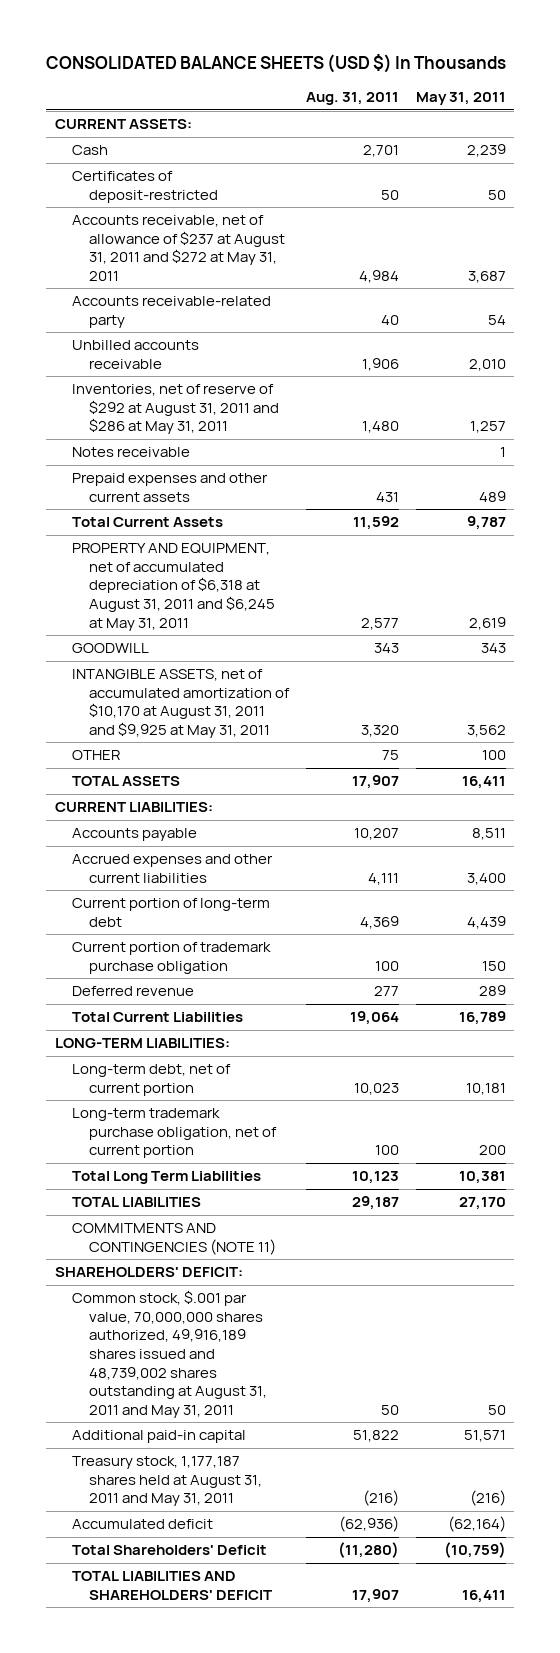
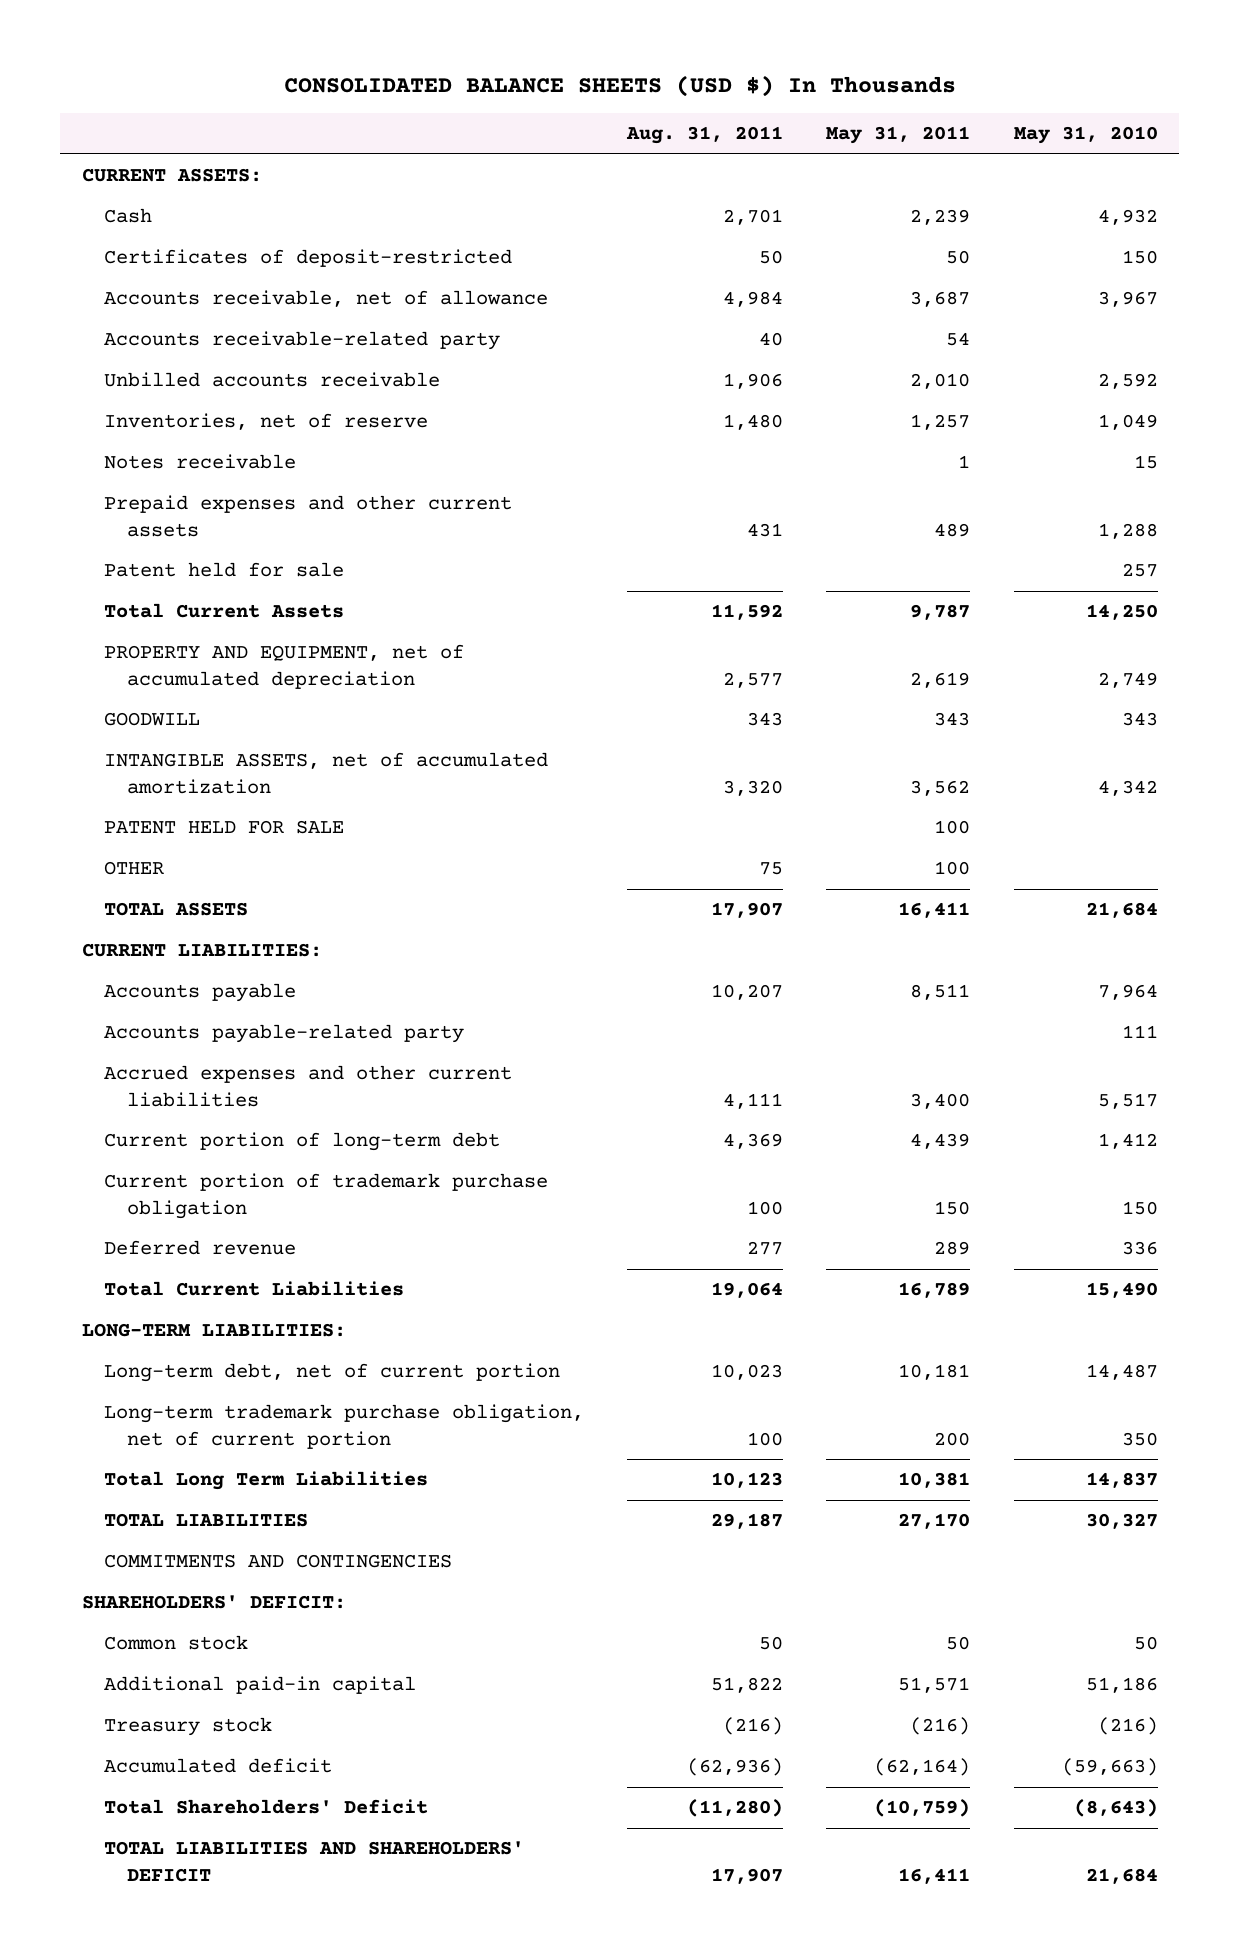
- | Aug. 31, 2011 | May 31, 2011
+ | Aug. 31, 2011 | May 31, 2011 | May 31, 2010
- Accounts receivable, net of allowance of $237 at August 31, 2011 and $272 at May 31, 2011 | 4,984 | 3,687
+ Accounts receivable, net of allowance | 4,984 | 3,687 | 3,967
- Inventories, net of reserve of $292 at August 31, 2011 and $286 at May 31, 2011 | 1,480 | 1,257
+ Inventories, net of reserve | 1,480 | 1,257 | 1,049
+ Patent held for sale | | | 257
- PROPERTY AND EQUIPMENT, net of accumulated depreciation of $6,318 at August 31, 2011 and $6,245 at May 31, 2011 | 2,577 | 2,619
+ PROPERTY AND EQUIPMENT, net of accumulated depreciation | 2,577 | 2,619 | 2,749
- INTANGIBLE ASSETS, net of accumulated amortization of $10,170 at August 31, 2011 and $9,925 at May 31, 2011 | 3,320 | 3,562
+ INTANGIBLE ASSETS, net of accumulated amortization | 3,320 | 3,562 | 4,342
+ PATENT HELD FOR SALE | | 100 |
+ Accounts payable-related party | | | 111
- COMMITMENTS AND CONTINGENCIES (NOTE 11)
+ COMMITMENTS AND CONTINGENCIES
- Common stock, $.001 par value, 70,000,000 shares authorized, 49,916,189 shares issued and 48,739,002 shares outstanding at August 31, 2011 and May 31, 2011 | 50 | 50
+ Common stock | 50 | 50 | 50
- Treasury stock, 1,177,187 shares held at August 31, 2011 and May 31, 2011 | (216) | (216)
+ Treasury stock | (216) | (216) | (216)

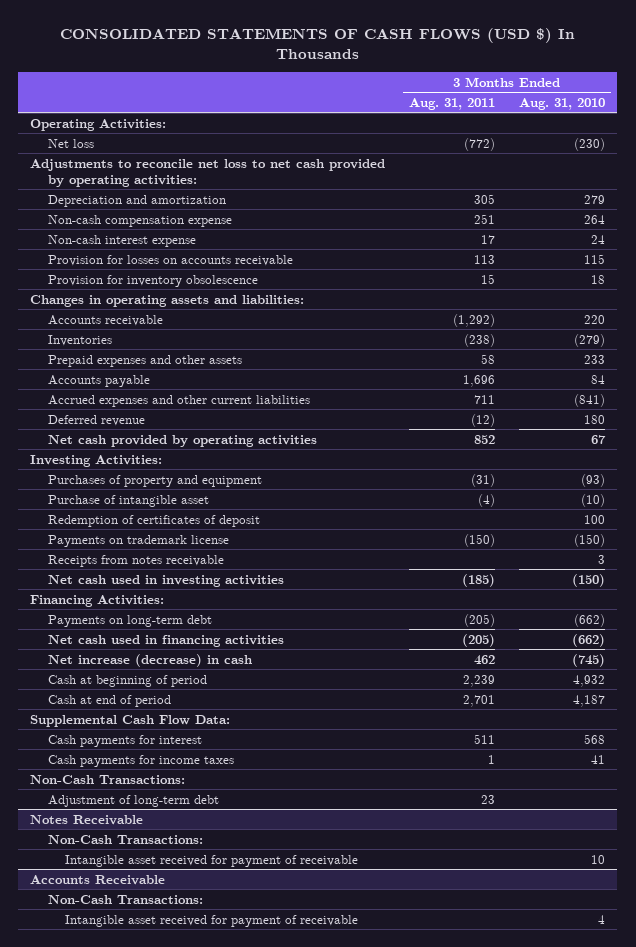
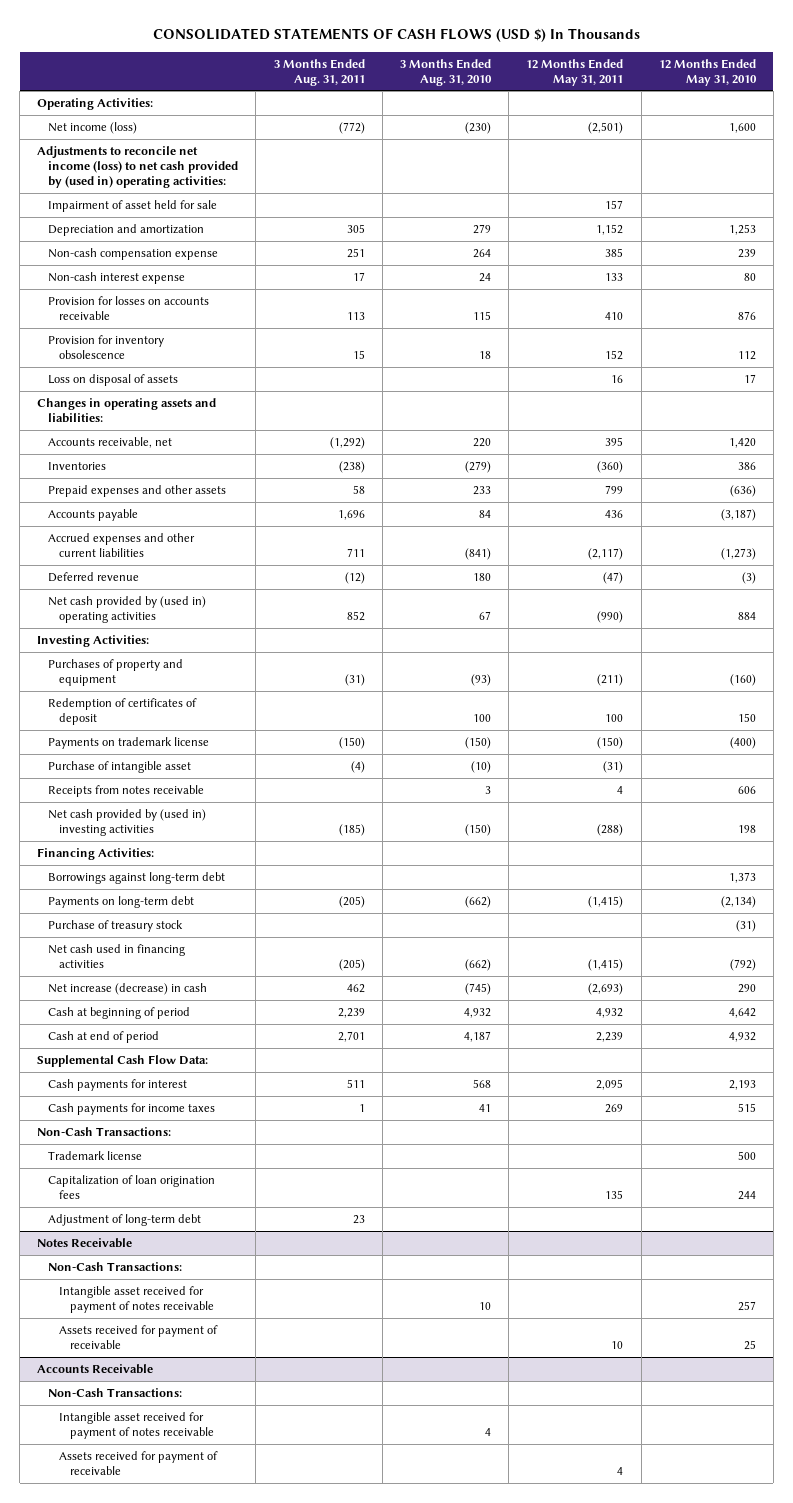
- | 3 Months Ended Aug. 31, 2011 | 3 Months Ended Aug. 31, 2010
+ | 3 Months Ended Aug. 31, 2011 | 3 Months Ended Aug. 31, 2010 | 12 Months Ended May 31, 2011 | 12 Months Ended May 31, 2010
- Net loss | (772) | (230)
- Adjustments to reconcile net loss to net cash provided by operating activities:
+ Net income (loss) | (772) | (230) | (2,501) | 1,600
+ Adjustments to reconcile net income (loss) to net cash provided by (used in) operating activities:
+ Impairment of asset held for sale | | | 157 |
+ Loss on disposal of assets | | | 16 | 17
- Accounts receivable | (1,292) | 220
+ Accounts receivable, net | (1,292) | 220 | 395 | 1,420
- Net cash provided by operating activities | 852 | 67
+ Net cash provided by (used in) operating activities | 852 | 67 | (990) | 884
moved down: Purchase of intangible asset | (4) | (10) | (31) |
- Net cash used in investing activities | (185) | (150)
+ Net cash provided by (used in) investing activities | (185) | (150) | (288) | 198
+ Borrowings against long-term debt | | | | 1,373
+ Purchase of treasury stock | | | | (31)
+ Trademark license | | | | 500
+ Capitalization of loan origination fees | | | 135 | 244
@ Notes Receivable
- Intangible asset received for payment of receivable | | 10
+ Intangible asset received for payment of notes receivable | | 10 | | 257
+ Assets received for payment of receivable | | | 10 | 25
@ Accounts Receivable
- Intangible asset received for payment of receivable | | 4
+ Intangible asset received for payment of notes receivable | | 4 | |
+ Assets received for payment of receivable | | | 4 |

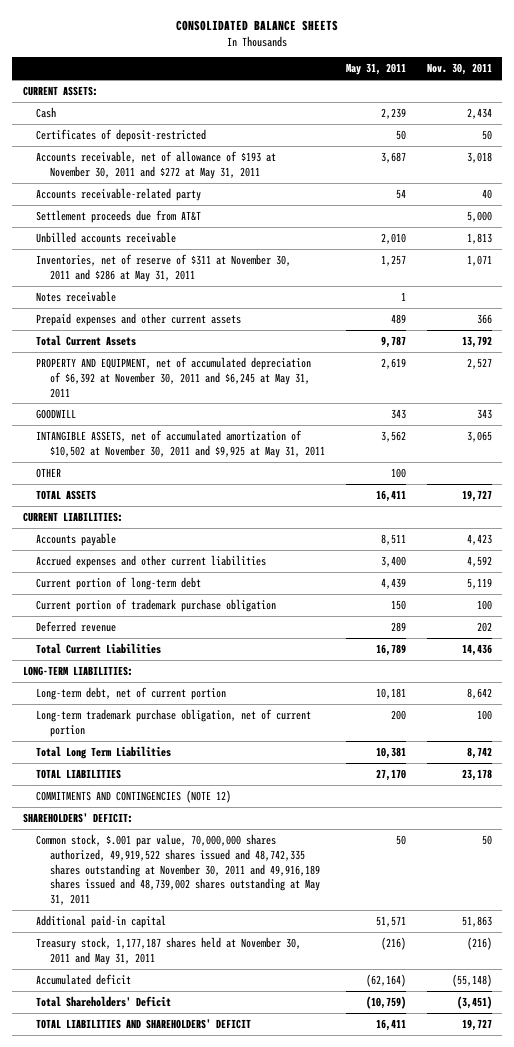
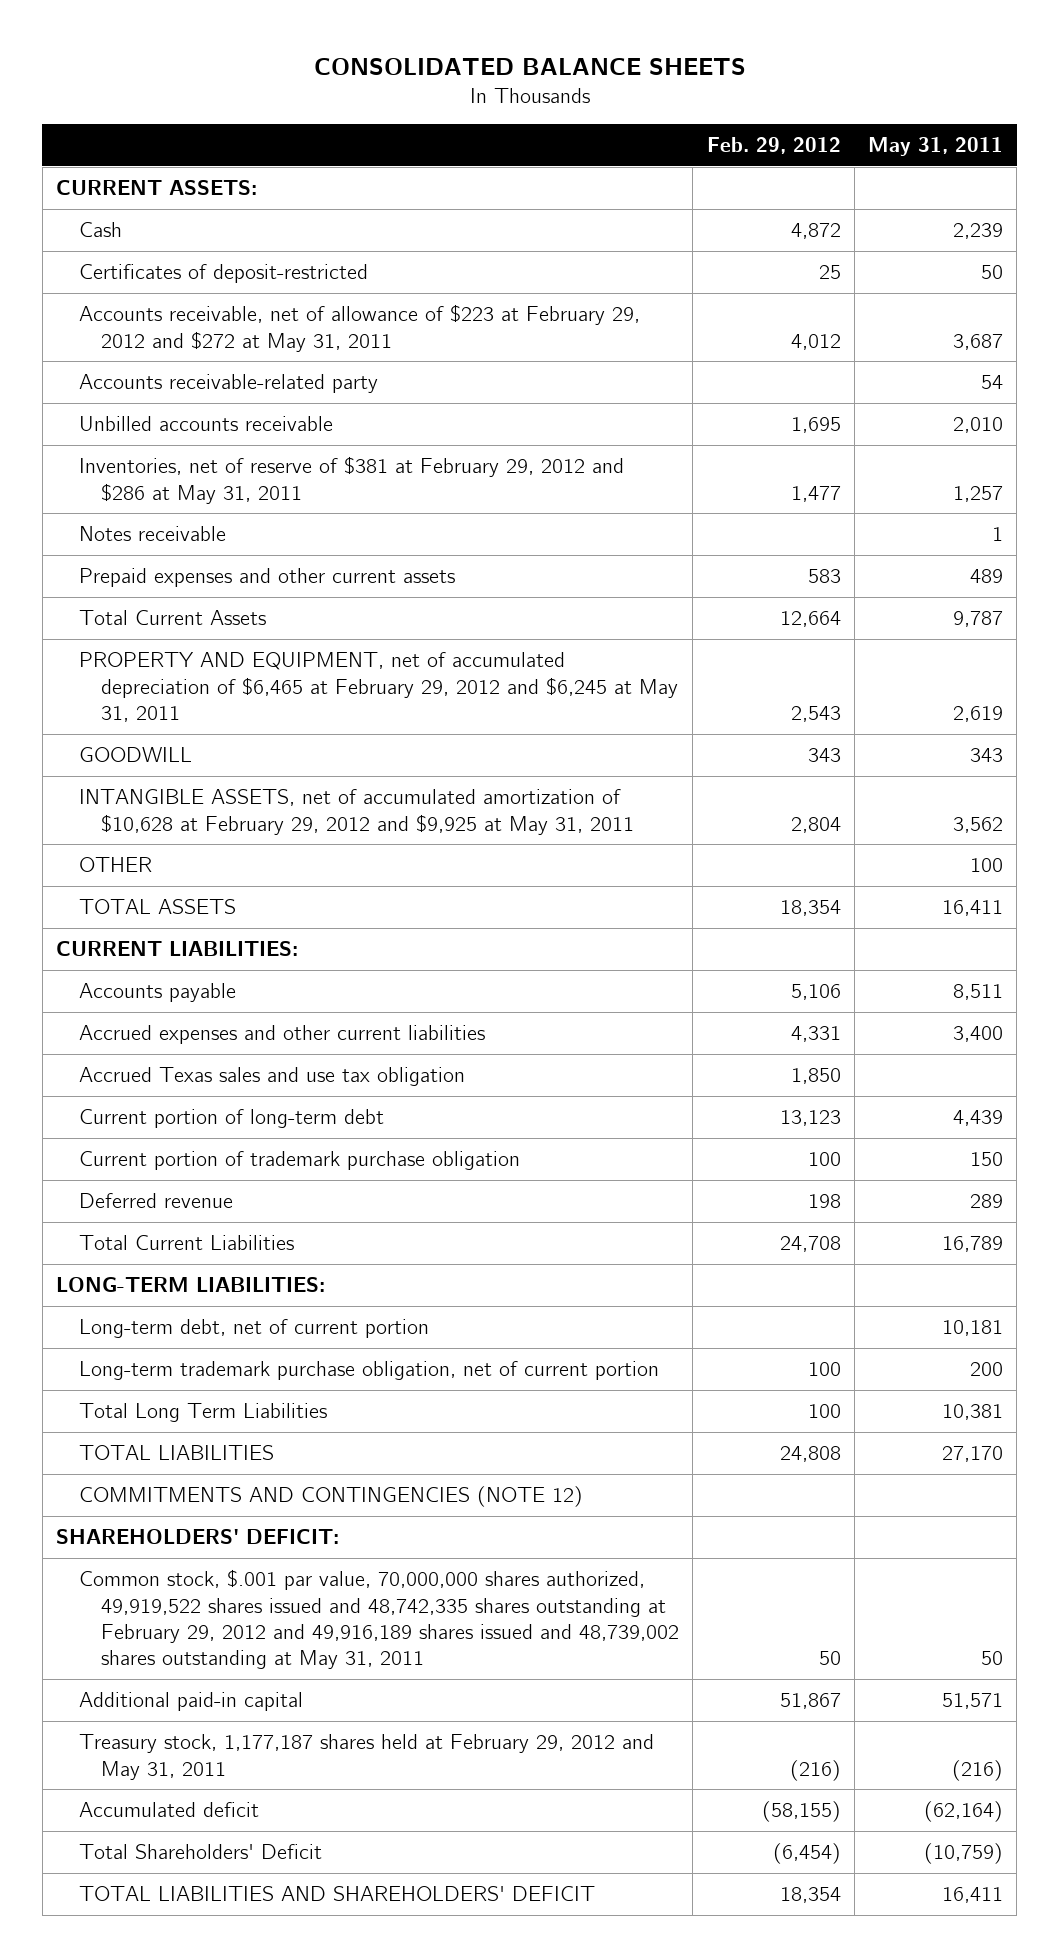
- | May 31, 2011 | Nov. 30, 2011
+ | Feb. 29, 2012 | May 31, 2011
- Accounts receivable, net of allowance of $193 at November 30, 2011 and $272 at May 31, 2011 | 3,687 | 3,018
+ Accounts receivable, net of allowance of $223 at February 29, 2012 and $272 at May 31, 2011 | 4,012 | 3,687
- Settlement proceeds due from AT&T | | 5,000
- Inventories, net of reserve of $311 at November 30, 2011 and $286 at May 31, 2011 | 1,257 | 1,071
+ Inventories, net of reserve of $381 at February 29, 2012 and $286 at May 31, 2011 | 1,477 | 1,257
- PROPERTY AND EQUIPMENT, net of accumulated depreciation of $6,392 at November 30, 2011 and $6,245 at May 31, 2011 | 2,619 | 2,527
+ PROPERTY AND EQUIPMENT, net of accumulated depreciation of $6,465 at February 29, 2012 and $6,245 at May 31, 2011 | 2,543 | 2,619
- INTANGIBLE ASSETS, net of accumulated amortization of $10,502 at November 30, 2011 and $9,925 at May 31, 2011 | 3,562 | 3,065
+ INTANGIBLE ASSETS, net of accumulated amortization of $10,628 at February 29, 2012 and $9,925 at May 31, 2011 | 2,804 | 3,562
+ Accrued Texas sales and use tax obligation | 1,850 |
- Common stock, $.001 par value, 70,000,000 shares authorized, 49,919,522 shares issued and 48,742,335 shares outstanding at November 30, 2011 and 49,916,189 shares issued and 48,739,002 shares outstanding at May 31, 2011 | 50 | 50
+ Common stock, $.001 par value, 70,000,000 shares authorized, 49,919,522 shares issued and 48,742,335 shares outstanding at February 29, 2012 and 49,916,189 shares issued and 48,739,002 shares outstanding at May 31, 2011 | 50 | 50
- Treasury stock, 1,177,187 shares held at November 30, 2011 and May 31, 2011 | (216) | (216)
+ Treasury stock, 1,177,187 shares held at February 29, 2012 and May 31, 2011 | (216) | (216)

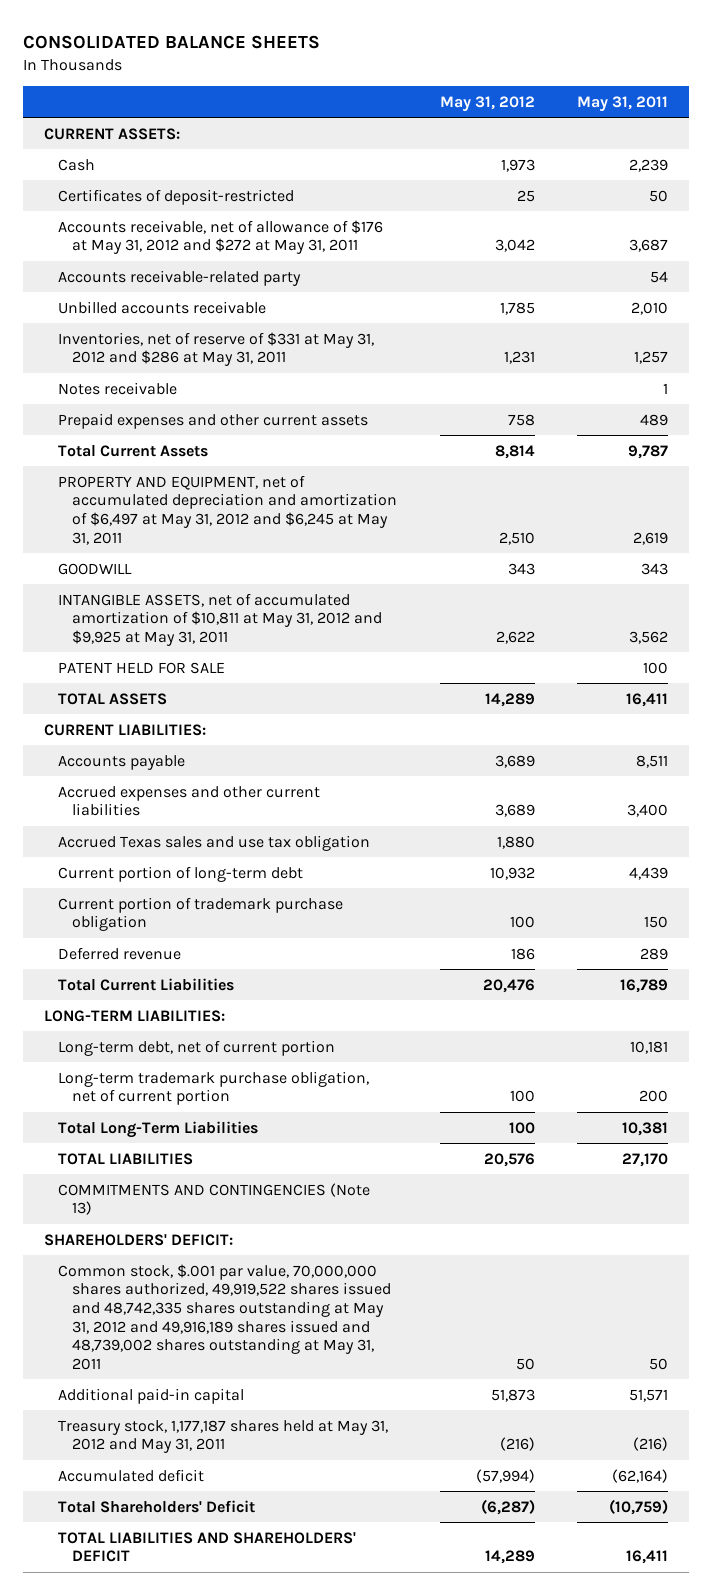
- | Feb. 29, 2012 | May 31, 2011
+ | May 31, 2012 | May 31, 2011
- Accounts receivable, net of allowance of $223 at February 29, 2012 and $272 at May 31, 2011 | 4,012 | 3,687
+ Accounts receivable, net of allowance of $176 at May 31, 2012 and $272 at May 31, 2011 | 3,042 | 3,687
- Inventories, net of reserve of $381 at February 29, 2012 and $286 at May 31, 2011 | 1,477 | 1,257
+ Inventories, net of reserve of $331 at May 31, 2012 and $286 at May 31, 2011 | 1,231 | 1,257
- PROPERTY AND EQUIPMENT, net of accumulated depreciation of $6,465 at February 29, 2012 and $6,245 at May 31, 2011 | 2,543 | 2,619
+ PROPERTY AND EQUIPMENT, net of accumulated depreciation and amortization of $6,497 at May 31, 2012 and $6,245 at May 31, 2011 | 2,510 | 2,619
- INTANGIBLE ASSETS, net of accumulated amortization of $10,628 at February 29, 2012 and $9,925 at May 31, 2011 | 2,804 | 3,562
- OTHER | | 100
+ INTANGIBLE ASSETS, net of accumulated amortization of $10,811 at May 31, 2012 and $9,925 at May 31, 2011 | 2,622 | 3,562
+ PATENT HELD FOR SALE | | 100
- Total Long Term Liabilities | 100 | 10,381
+ Total Long-Term Liabilities | 100 | 10,381
- COMMITMENTS AND CONTINGENCIES (NOTE 12)
+ COMMITMENTS AND CONTINGENCIES (Note 13)
- Common stock, $.001 par value, 70,000,000 shares authorized, 49,919,522 shares issued and 48,742,335 shares outstanding at February 29, 2012 and 49,916,189 shares issued and 48,739,002 shares outstanding at May 31, 2011 | 50 | 50
+ Common stock, $.001 par value, 70,000,000 shares authorized, 49,919,522 shares issued and 48,742,335 shares outstanding at May 31, 2012 and 49,916,189 shares issued and 48,739,002 shares outstanding at May 31, 2011 | 50 | 50
- Treasury stock, 1,177,187 shares held at February 29, 2012 and May 31, 2011 | (216) | (216)
+ Treasury stock, 1,177,187 shares held at May 31, 2012 and May 31, 2011 | (216) | (216)

